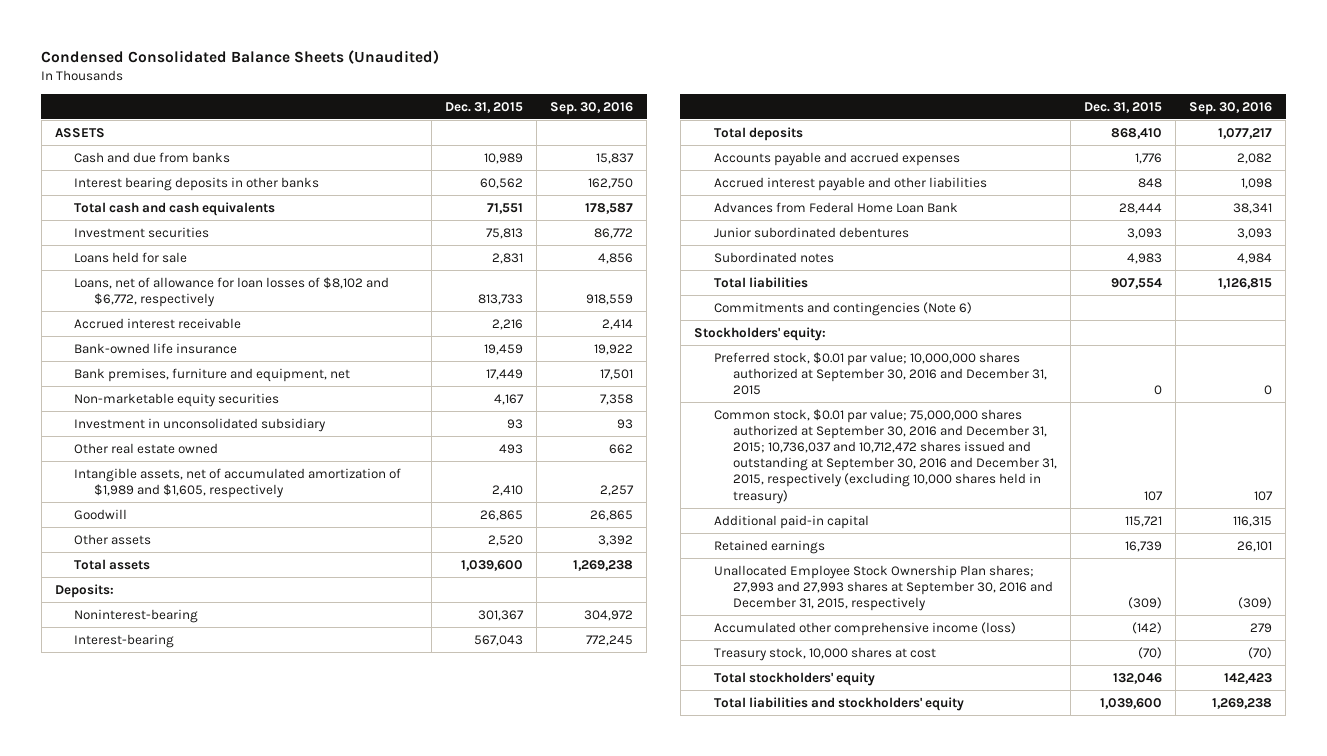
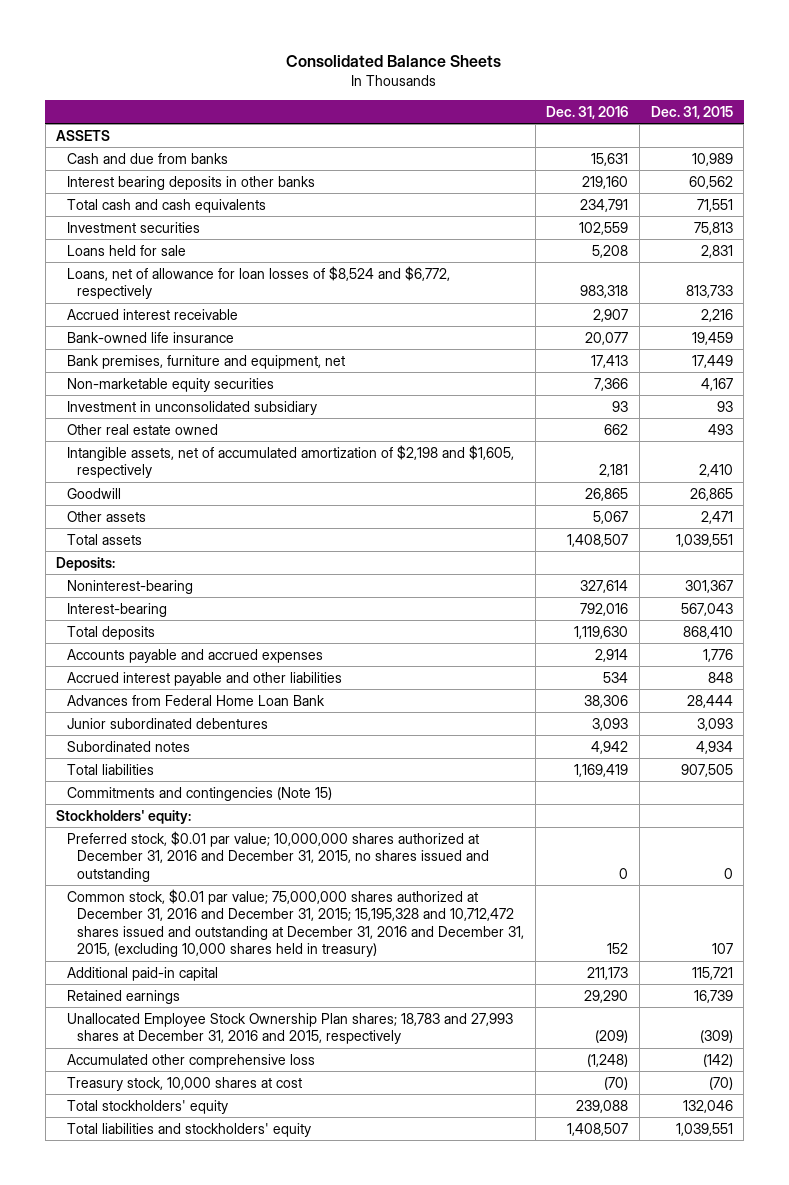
- Condensed Consolidated Balance Sheets (Unaudited)
+ Consolidated Balance Sheets
- | Dec. 31, 2015 | Sep. 30, 2016
+ | Dec. 31, 2016 | Dec. 31, 2015
- Loans, net of allowance for loan losses of $8,102 and $6,772, respectively | 813,733 | 918,559
+ Loans, net of allowance for loan losses of $8,524 and $6,772, respectively | 983,318 | 813,733
- Intangible assets, net of accumulated amortization of $1,989 and $1,605, respectively | 2,410 | 2,257
+ Intangible assets, net of accumulated amortization of $2,198 and $1,605, respectively | 2,181 | 2,410
- Other assets | 2,520 | 3,392
- Total assets | 1,039,600 | 1,269,238
+ Other assets | 5,067 | 2,471
+ Total assets | 1,408,507 | 1,039,551
- Subordinated notes | 4,983 | 4,984
- Total liabilities | 907,554 | 1,126,815
- Commitments and contingencies (Note 6)
+ Subordinated notes | 4,942 | 4,934
+ Total liabilities | 1,169,419 | 907,505
+ Commitments and contingencies (Note 15)
- Preferred stock, $0.01 par value; 10,000,000 shares authorized at September 30, 2016 and December 31, 2015 | 0 | 0
- Common stock, $0.01 par value; 75,000,000 shares authorized at September 30, 2016 and December 31, 2015; 10,736,037 and 10,712,472 shares issued and outstanding at September 30, 2016 and December 31, 2015, respectively (excluding 10,000 shares held in treasury) | 107 | 107
+ Preferred stock, $0.01 par value; 10,000,000 shares authorized at December 31, 2016 and December 31, 2015, no shares issued and outstanding | 0 | 0
+ Common stock, $0.01 par value; 75,000,000 shares authorized at December 31, 2016 and December 31, 2015; 15,195,328 and 10,712,472 shares issued and outstanding at December 31, 2016 and December 31, 2015, (excluding 10,000 shares held in treasury) | 152 | 107
- Unallocated Employee Stock Ownership Plan shares; 27,993 and 27,993 shares at September 30, 2016 and December 31, 2015, respectively | (309) | (309)
- Accumulated other comprehensive income (loss) | (142) | 279
+ Unallocated Employee Stock Ownership Plan shares; 18,783 and 27,993 shares at December 31, 2016 and 2015, respectively | (209) | (309)
+ Accumulated other comprehensive loss | (1,248) | (142)
- Total liabilities and stockholders' equity | 1,039,600 | 1,269,238
+ Total liabilities and stockholders' equity | 1,408,507 | 1,039,551

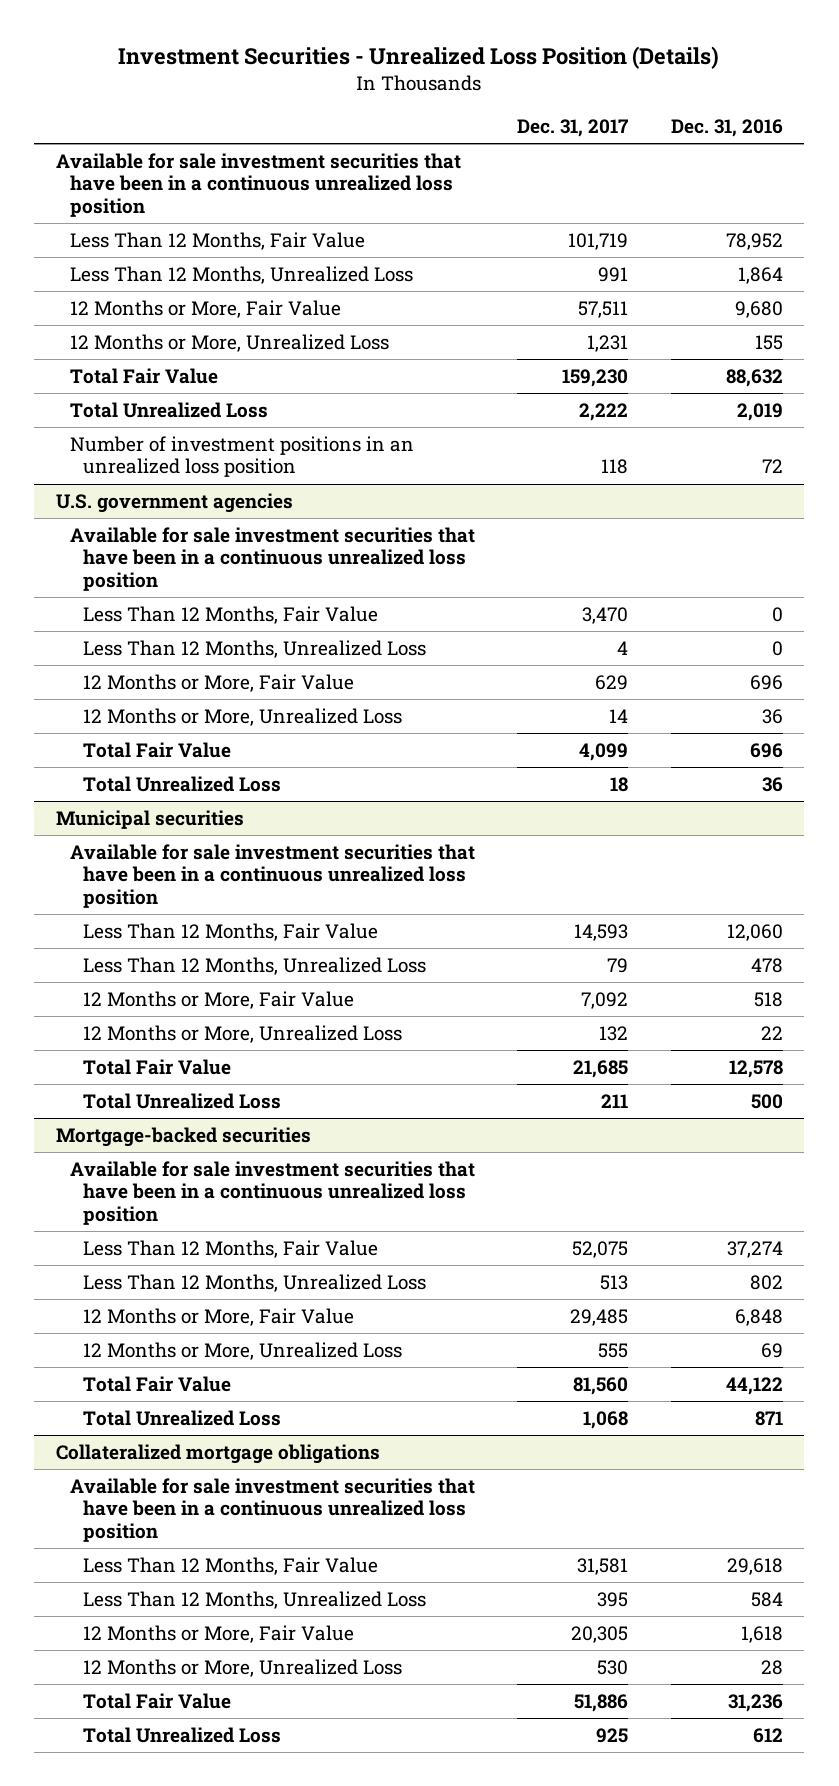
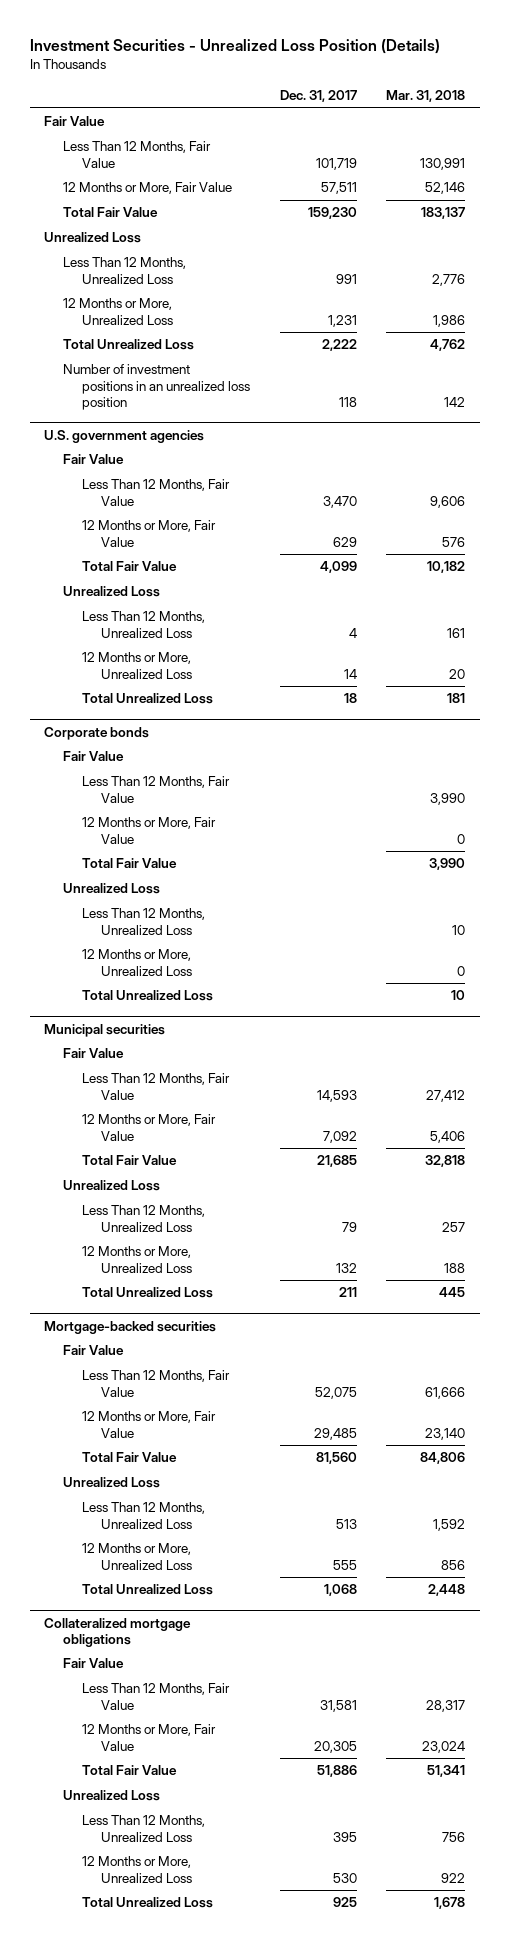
- | Dec. 31, 2017 | Dec. 31, 2016
+ | Dec. 31, 2017 | Mar. 31, 2018
- Available for sale investment securities that have been in a continuous unrealized loss position
+ Fair Value
+ Unrealized Loss
moved down: Less Than 12 Months, Unrealized Loss | 991 | 2,776
moved down: 12 Months or More, Unrealized Loss | 1,231 | 1,986
@ U.S. government agencies
- Available for sale investment securities that have been in a continuous unrealized loss position
+ Fair Value
+ Unrealized Loss
moved down: Less Than 12 Months, Unrealized Loss | 4 | 161
moved down: 12 Months or More, Unrealized Loss | 14 | 20
+ Corporate bonds
+ Fair Value
+ Less Than 12 Months, Fair Value | | 3,990
+ 12 Months or More, Fair Value | | 0
+ Total Fair Value | | 3,990
+ Unrealized Loss
+ Less Than 12 Months, Unrealized Loss | | 10
+ 12 Months or More, Unrealized Loss | | 0
+ Total Unrealized Loss | | 10
@ Municipal securities
- Available for sale investment securities that have been in a continuous unrealized loss position
+ Fair Value
+ Unrealized Loss
moved down: Less Than 12 Months, Unrealized Loss | 79 | 257
moved down: 12 Months or More, Unrealized Loss | 132 | 188
@ Mortgage-backed securities
- Available for sale investment securities that have been in a continuous unrealized loss position
+ Fair Value
+ Unrealized Loss
moved down: Less Than 12 Months, Unrealized Loss | 513 | 1,592
moved down: 12 Months or More, Unrealized Loss | 555 | 856
@ Collateralized mortgage obligations
- Available for sale investment securities that have been in a continuous unrealized loss position
+ Fair Value
+ Unrealized Loss
moved down: Less Than 12 Months, Unrealized Loss | 395 | 756
moved down: 12 Months or More, Unrealized Loss | 530 | 922

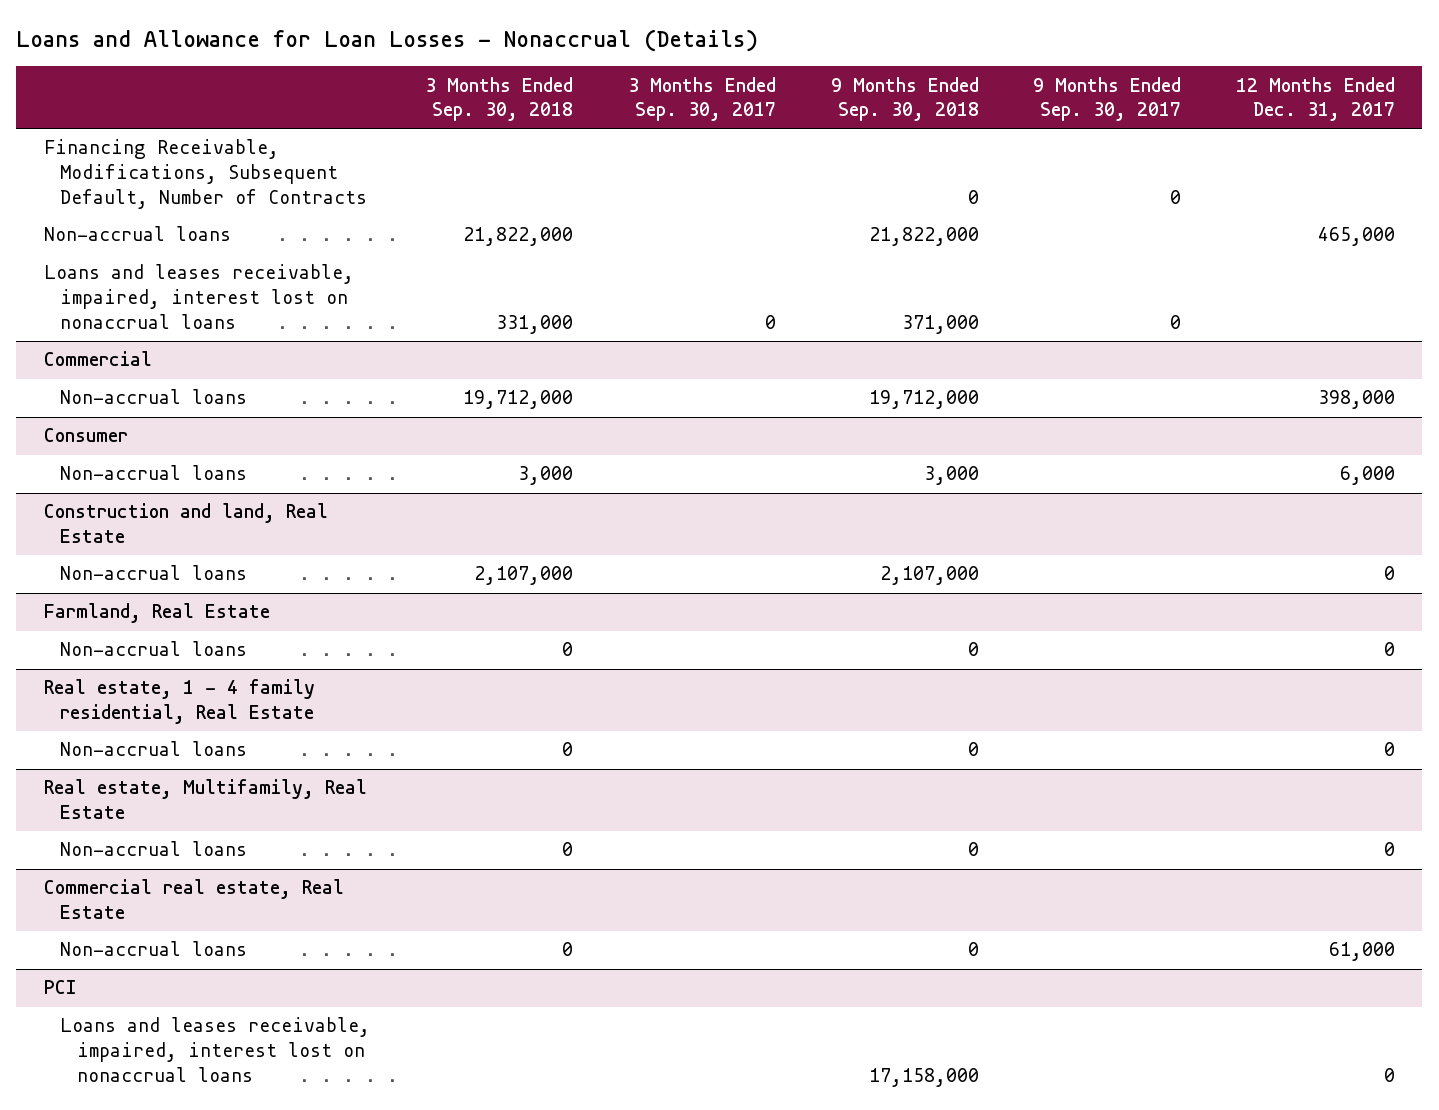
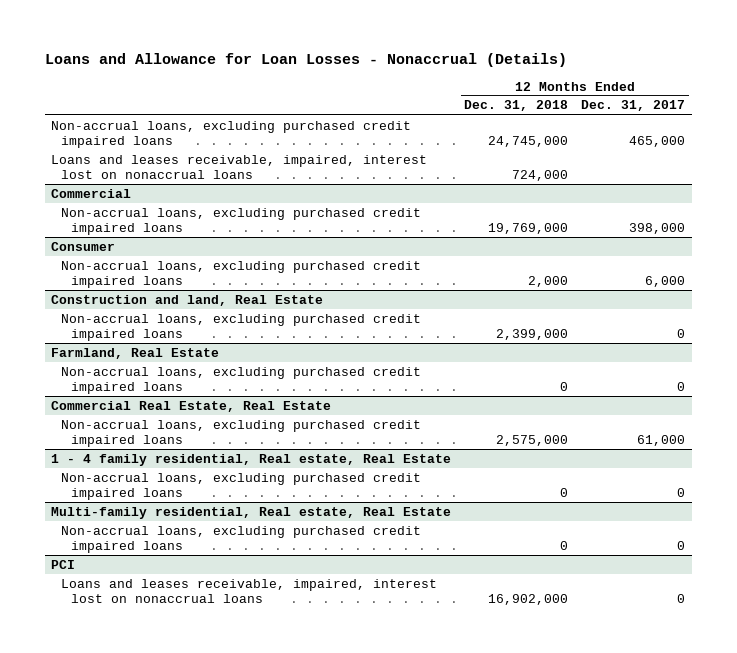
- | 3 Months Ended Sep. 30, 2018 | 3 Months Ended Sep. 30, 2017 | 9 Months Ended Sep. 30, 2018 | 9 Months Ended Sep. 30, 2017 | 12 Months Ended Dec. 31, 2017
+ | 12 Months Ended Dec. 31, 2018 | 12 Months Ended Dec. 31, 2017
- Financing Receivable, Modifications, Subsequent Default, Number of Contracts | | | 0 | 0 |
- Non-accrual loans | 21,822,000 | | 21,822,000 | | 465,000
+ Non-accrual loans, excluding purchased credit impaired loans | 24,745,000 | 465,000
@ Commercial
- Non-accrual loans | 19,712,000 | | 19,712,000 | | 398,000
+ Non-accrual loans, excluding purchased credit impaired loans | 19,769,000 | 398,000
@ Consumer
- Non-accrual loans | 3,000 | | 3,000 | | 6,000
+ Non-accrual loans, excluding purchased credit impaired loans | 2,000 | 6,000
@ Construction and land, Real Estate
- Non-accrual loans | 2,107,000 | | 2,107,000 | | 0
+ Non-accrual loans, excluding purchased credit impaired loans | 2,399,000 | 0
@ Farmland, Real Estate
- Non-accrual loans | 0 | | 0 | | 0
- Real estate, 1 - 4 family residential, Real Estate
- Non-accrual loans | 0 | | 0 | | 0
- Real estate, Multifamily, Real Estate
- Non-accrual loans | 0 | | 0 | | 0
- Commercial real estate, Real Estate
- Non-accrual loans | 0 | | 0 | | 61,000
@ Farmland, Real Estate
+ Non-accrual loans, excluding purchased credit impaired loans | 0 | 0
+ Commercial Real Estate, Real Estate
+ Non-accrual loans, excluding purchased credit impaired loans | 2,575,000 | 61,000
+ 1 - 4 family residential, Real estate, Real Estate
+ Non-accrual loans, excluding purchased credit impaired loans | 0 | 0
+ Multi-family residential, Real estate, Real Estate
+ Non-accrual loans, excluding purchased credit impaired loans | 0 | 0

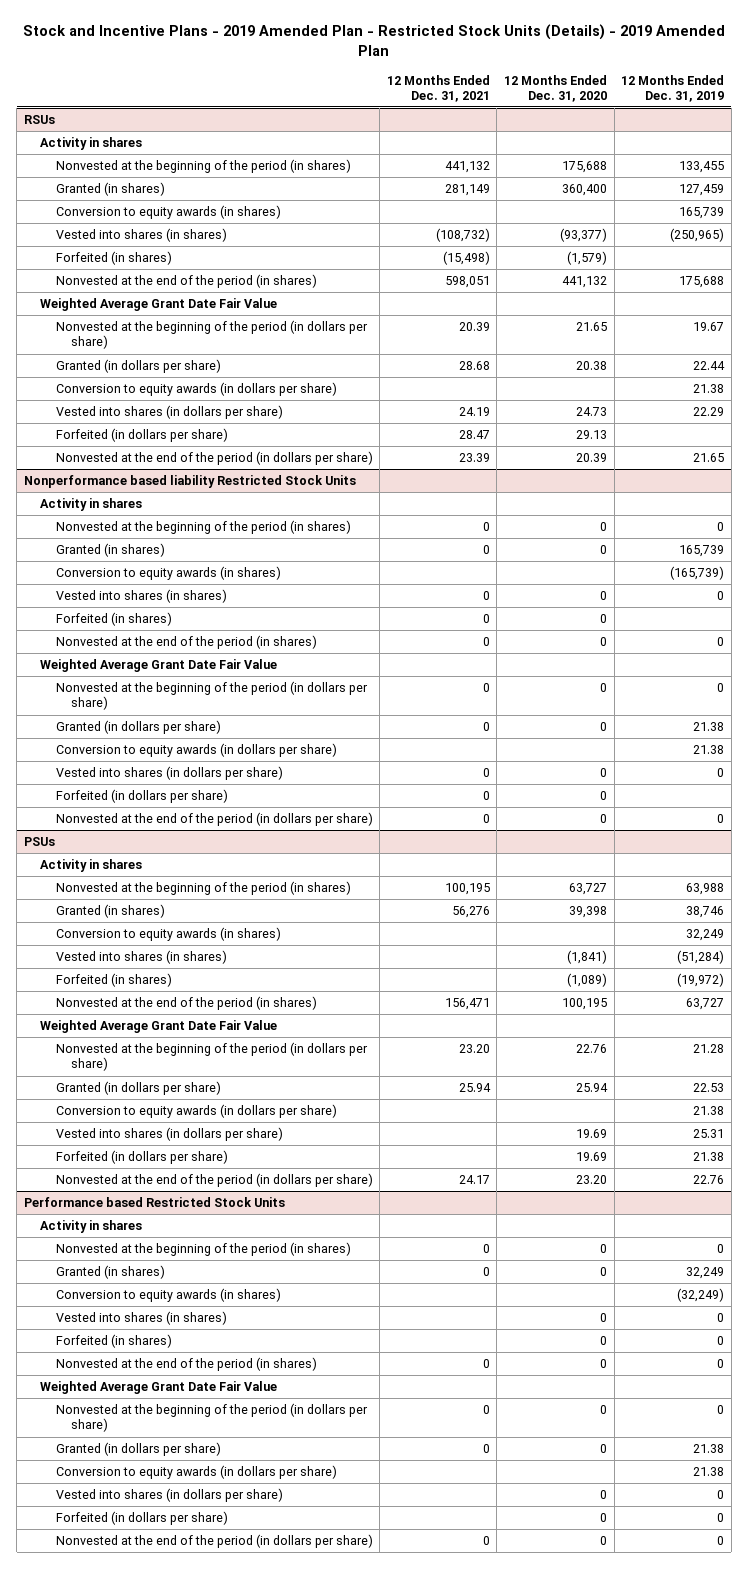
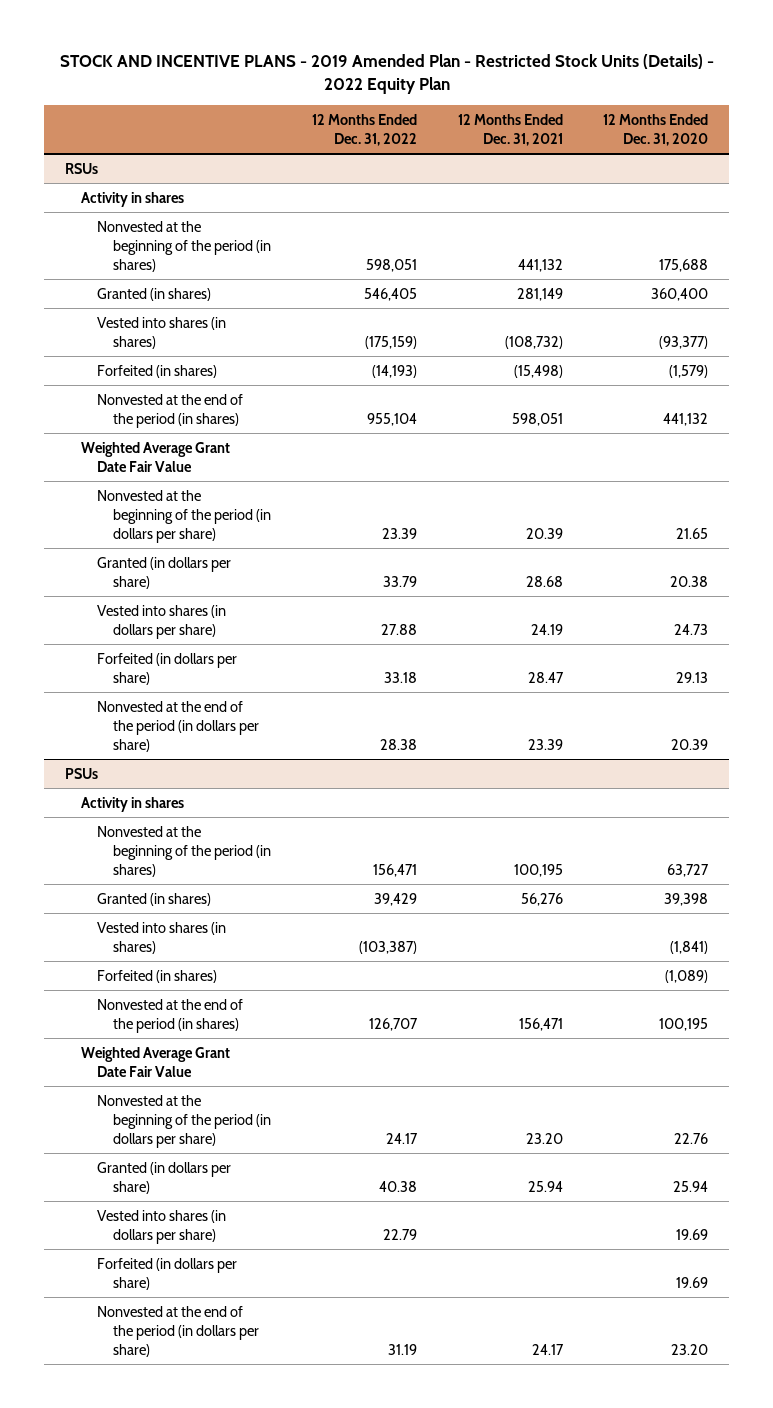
- Stock and Incentive Plans - 2019 Amended Plan - Restricted Stock Units (Details) - 2019 Amended Plan
+ STOCK AND INCENTIVE PLANS - 2019 Amended Plan - Restricted Stock Units (Details) - 2022 Equity Plan
- | 12 Months Ended Dec. 31, 2021 | 12 Months Ended Dec. 31, 2020 | 12 Months Ended Dec. 31, 2019
+ | 12 Months Ended Dec. 31, 2022 | 12 Months Ended Dec. 31, 2021 | 12 Months Ended Dec. 31, 2020
@ RSUs
- Conversion to equity awards (in shares) | | | 165,739
- Conversion to equity awards (in dollars per share) | | | 21.38
- Nonperformance based liability Restricted Stock Units
- Activity in shares
- Nonvested at the beginning of the period (in shares) | 0 | 0 | 0
- Granted (in shares) | 0 | 0 | 165,739
- Conversion to equity awards (in shares) | | | (165,739)
- Vested into shares (in shares) | 0 | 0 | 0
- Forfeited (in shares) | 0 | 0 |
- Nonvested at the end of the period (in shares) | 0 | 0 | 0
- Weighted Average Grant Date Fair Value
- Nonvested at the beginning of the period (in dollars per share) | 0 | 0 | 0
- Granted (in dollars per share) | 0 | 0 | 21.38
- Conversion to equity awards (in dollars per share) | | | 21.38
- Vested into shares (in dollars per share) | 0 | 0 | 0
- Forfeited (in dollars per share) | 0 | 0 |
- Nonvested at the end of the period (in dollars per share) | 0 | 0 | 0
@ PSUs
- Conversion to equity awards (in shares) | | | 32,249
- Conversion to equity awards (in dollars per share) | | | 21.38
- Performance based Restricted Stock Units
- Activity in shares
- Nonvested at the beginning of the period (in shares) | 0 | 0 | 0
- Granted (in shares) | 0 | 0 | 32,249
- Conversion to equity awards (in shares) | | | (32,249)
- Vested into shares (in shares) | | 0 | 0
- Forfeited (in shares) | | 0 | 0
- Nonvested at the end of the period (in shares) | 0 | 0 | 0
- Weighted Average Grant Date Fair Value
- Nonvested at the beginning of the period (in dollars per share) | 0 | 0 | 0
- Granted (in dollars per share) | 0 | 0 | 21.38
- Conversion to equity awards (in dollars per share) | | | 21.38
- Vested into shares (in dollars per share) | | 0 | 0
- Forfeited (in dollars per share) | | 0 | 0
- Nonvested at the end of the period (in dollars per share) | 0 | 0 | 0

